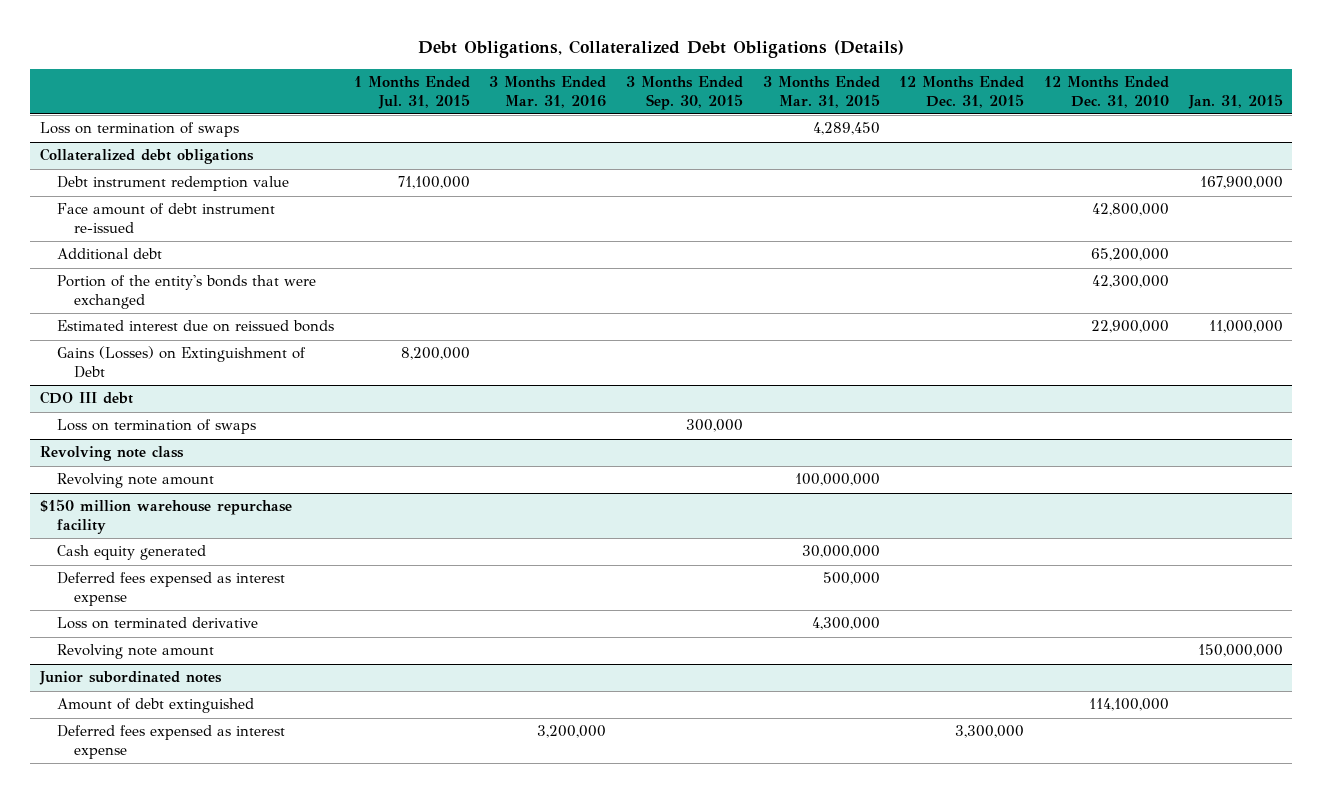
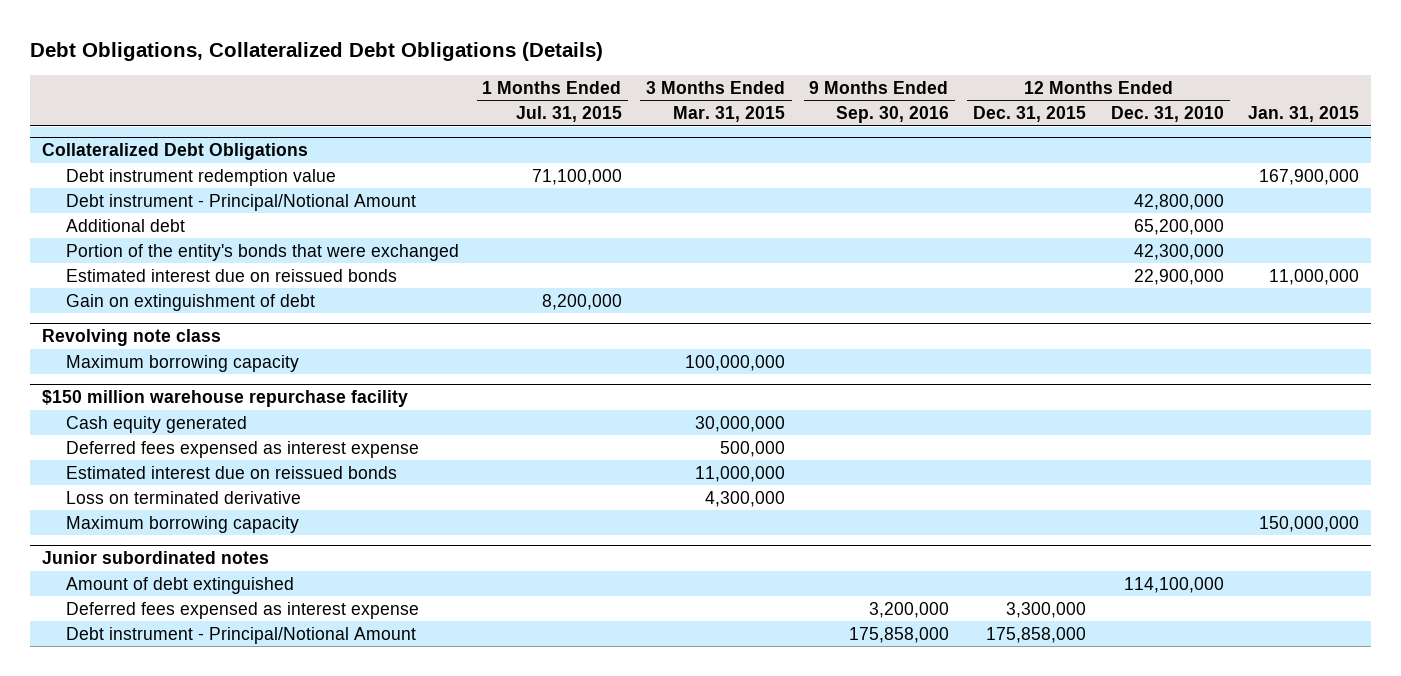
- | 1 Months Ended Jul. 31, 2015 | 3 Months Ended Mar. 31, 2016 | 3 Months Ended Sep. 30, 2015 | 3 Months Ended Mar. 31, 2015 | 12 Months Ended Dec. 31, 2015 | 12 Months Ended Dec. 31, 2010 | Jan. 31, 2015
+ | 1 Months Ended Jul. 31, 2015 | 3 Months Ended Mar. 31, 2015 | 9 Months Ended Sep. 30, 2016 | 12 Months Ended Dec. 31, 2015 | 12 Months Ended Dec. 31, 2010 | Jan. 31, 2015
- Loss on termination of swaps | | | | 4,289,450 | | |
- Collateralized debt obligations
+ Collateralized Debt Obligations
- Face amount of debt instrument re-issued | | | | | | 42,800,000 |
+ Debt instrument - Principal/Notional Amount | | | | | 42,800,000 |
- Gains (Losses) on Extinguishment of Debt | 8,200,000 | | | | | |
- CDO III debt
- Loss on termination of swaps | | | 300,000 | | | |
+ Gain on extinguishment of debt | 8,200,000 | | | | |
@ Revolving note class
- Revolving note amount | | | | 100,000,000 | | |
+ Maximum borrowing capacity | | 100,000,000 | | | |
@ $150 million warehouse repurchase facility
+ Estimated interest due on reissued bonds | | 11,000,000 | | | |
- Revolving note amount | | | | | | | 150,000,000
+ Maximum borrowing capacity | | | | | | 150,000,000
@ Junior subordinated notes
+ Debt instrument - Principal/Notional Amount | | | 175,858,000 | 175,858,000 | |

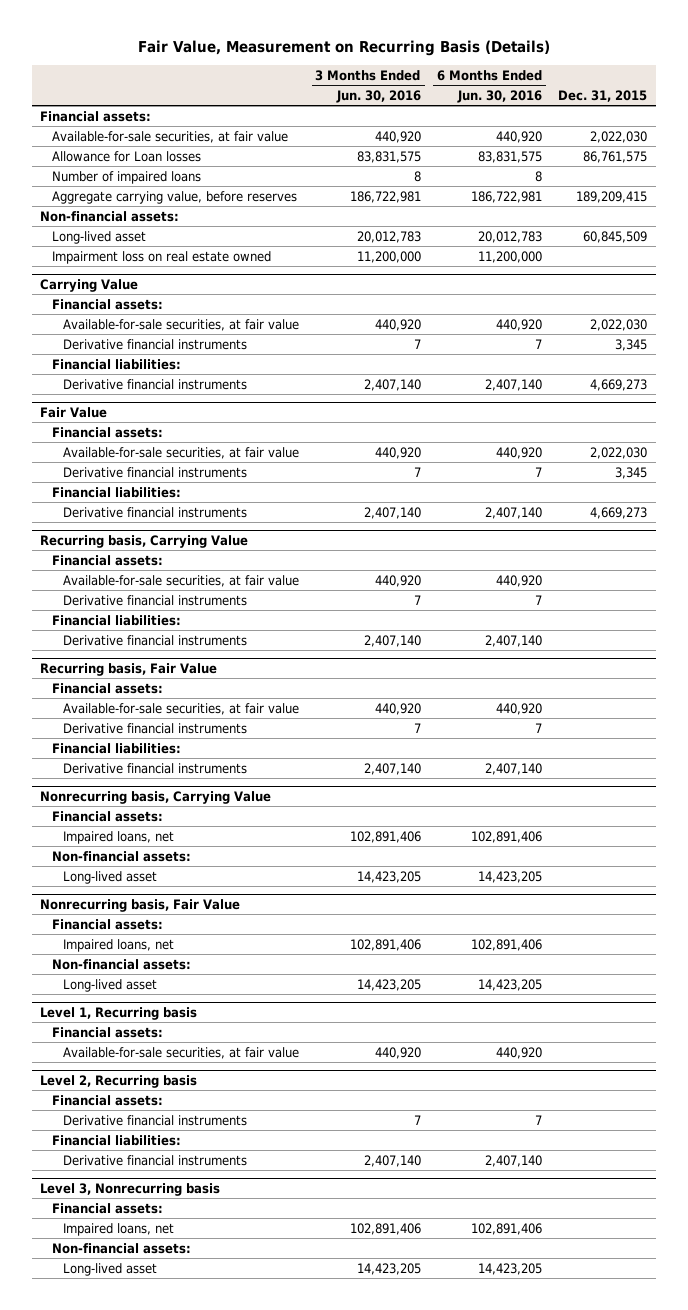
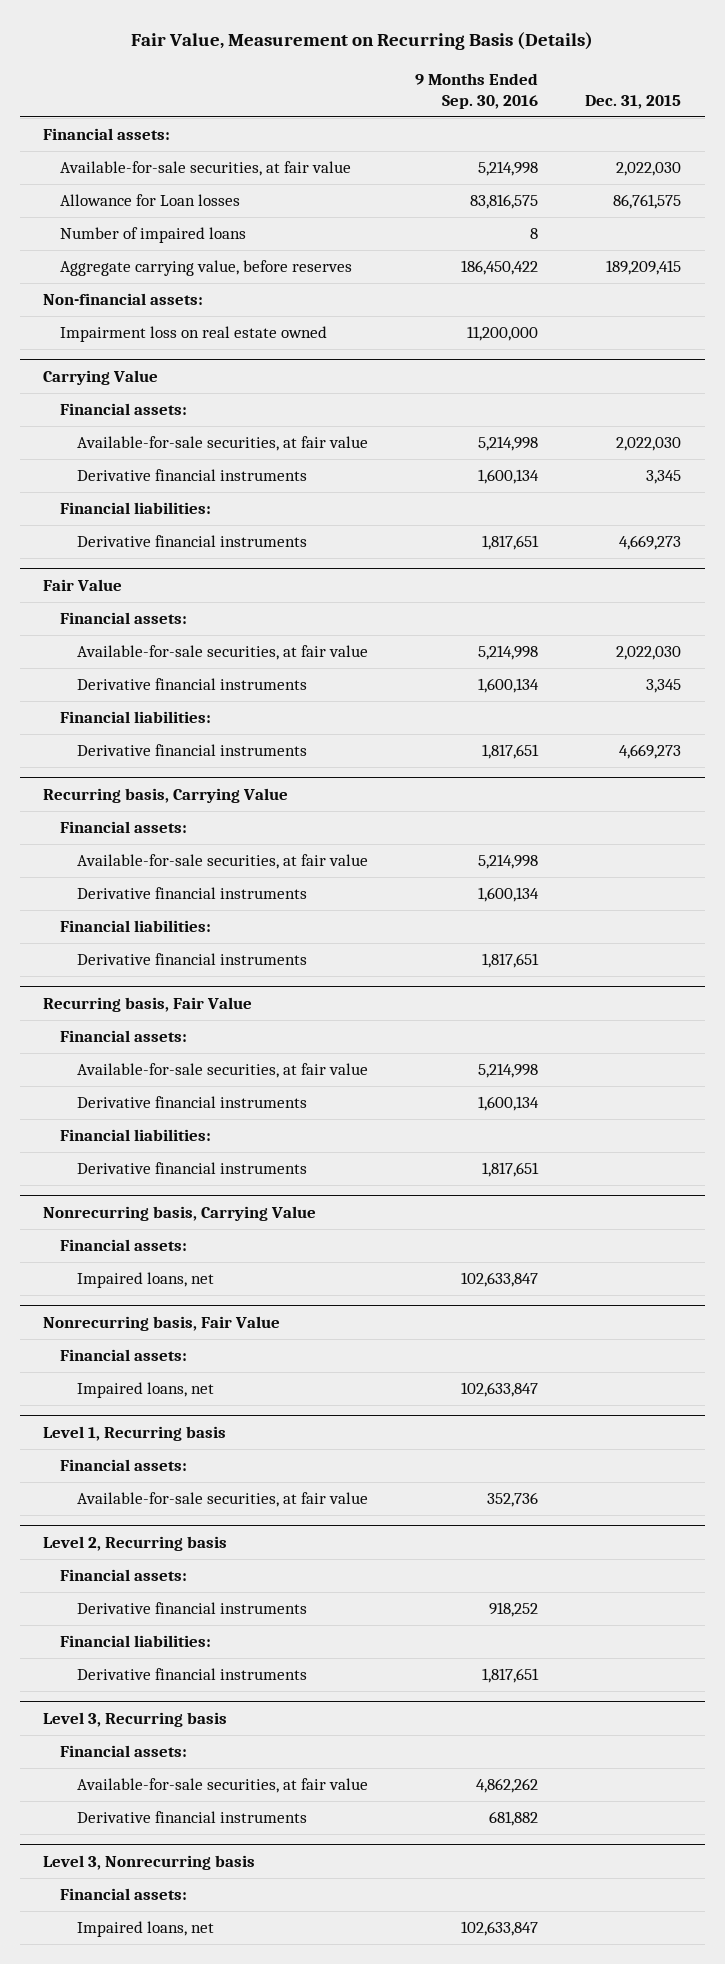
- | 3 Months Ended Jun. 30, 2016 | 6 Months Ended Jun. 30, 2016 | Dec. 31, 2015
+ | 9 Months Ended Sep. 30, 2016 | Dec. 31, 2015
- Long-lived asset | 20,012,783 | 20,012,783 | 60,845,509
@ Nonrecurring basis, Carrying Value
- Non-financial assets:
- Long-lived asset | 14,423,205 | 14,423,205 |
@ Nonrecurring basis, Fair Value
- Non-financial assets:
- Long-lived asset | 14,423,205 | 14,423,205 |
+ Level 3, Recurring basis
+ Financial assets:
+ Available-for-sale securities, at fair value | 4,862,262 |
+ Derivative financial instruments | 681,882 |
@ Level 3, Nonrecurring basis
- Non-financial assets:
- Long-lived asset | 14,423,205 | 14,423,205 |

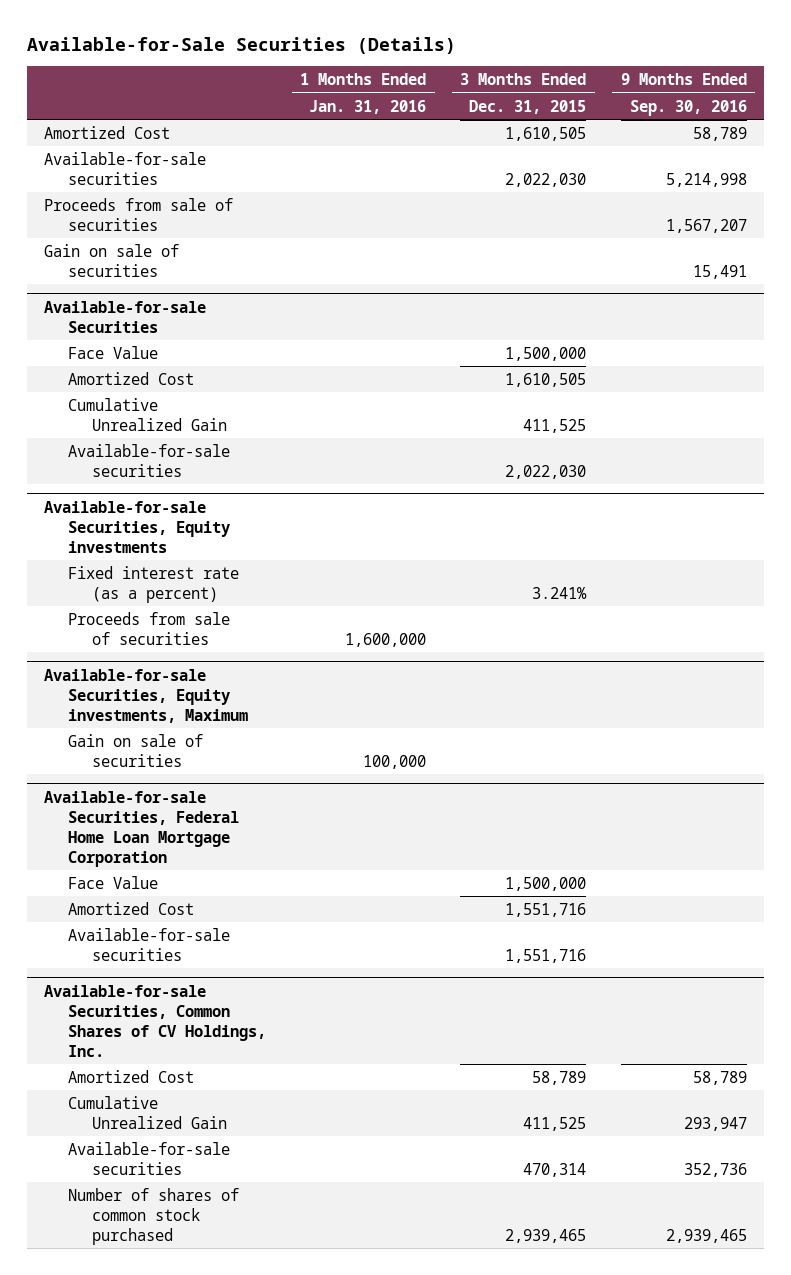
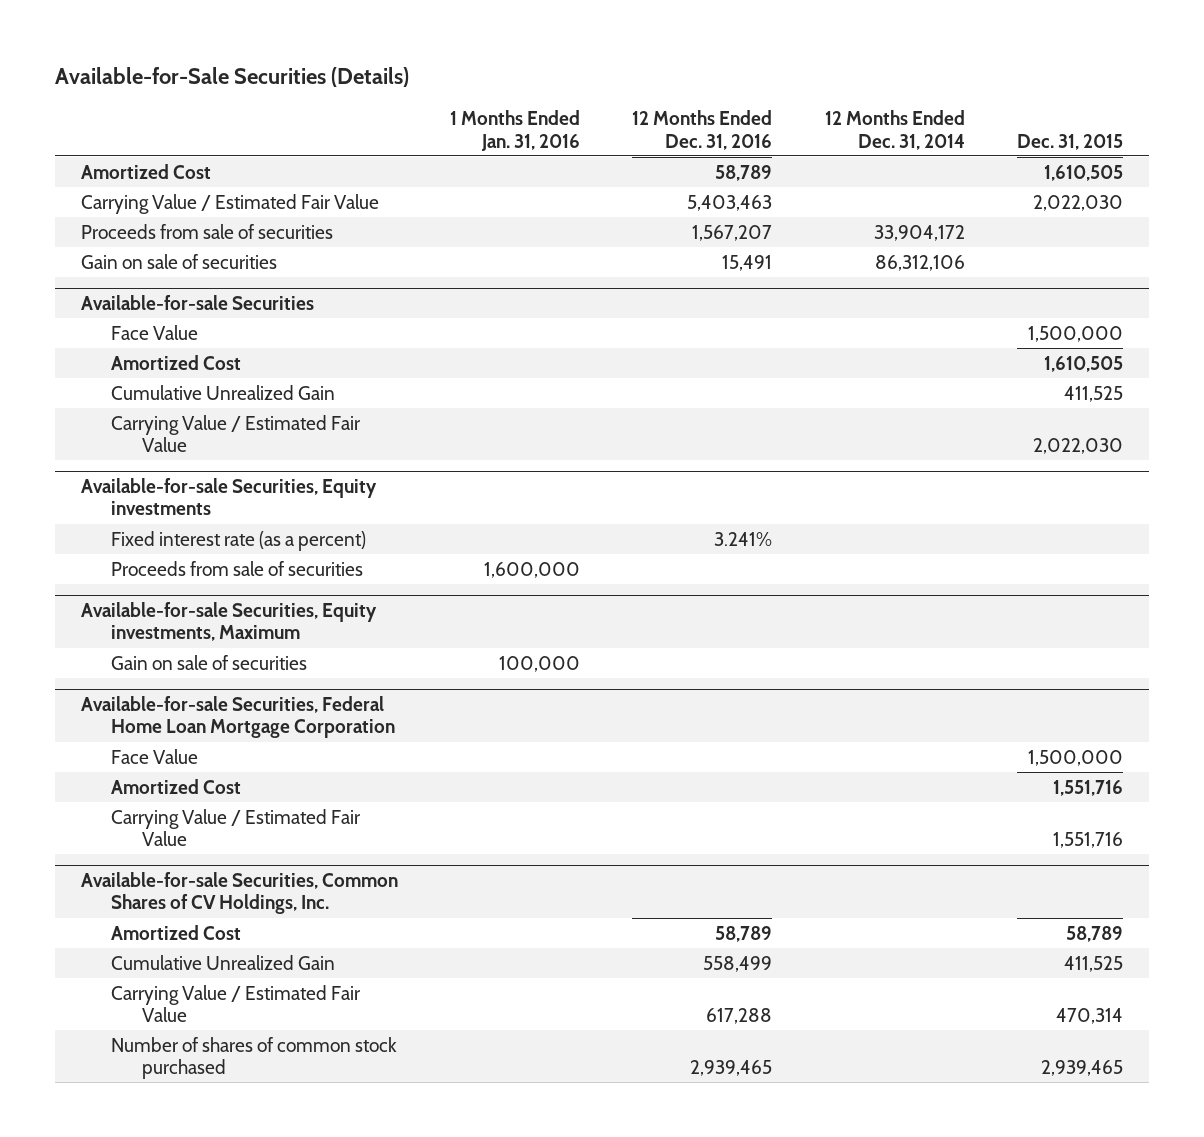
- | 1 Months Ended Jan. 31, 2016 | 3 Months Ended Dec. 31, 2015 | 9 Months Ended Sep. 30, 2016
+ | 1 Months Ended Jan. 31, 2016 | 12 Months Ended Dec. 31, 2016 | 12 Months Ended Dec. 31, 2014 | Dec. 31, 2015
- Available-for-sale securities | | 2,022,030 | 5,214,998
+ Carrying Value / Estimated Fair Value | | 5,403,463 | | 2,022,030
@ Available-for-sale Securities
- Available-for-sale securities | | 2,022,030 |
+ Carrying Value / Estimated Fair Value | | | | 2,022,030
@ Available-for-sale Securities, Federal Home Loan Mortgage Corporation
- Available-for-sale securities | | 1,551,716 |
+ Carrying Value / Estimated Fair Value | | | | 1,551,716
@ Available-for-sale Securities, Common Shares of CV Holdings, Inc.
- Available-for-sale securities | | 470,314 | 352,736
+ Carrying Value / Estimated Fair Value | | 617,288 | | 470,314

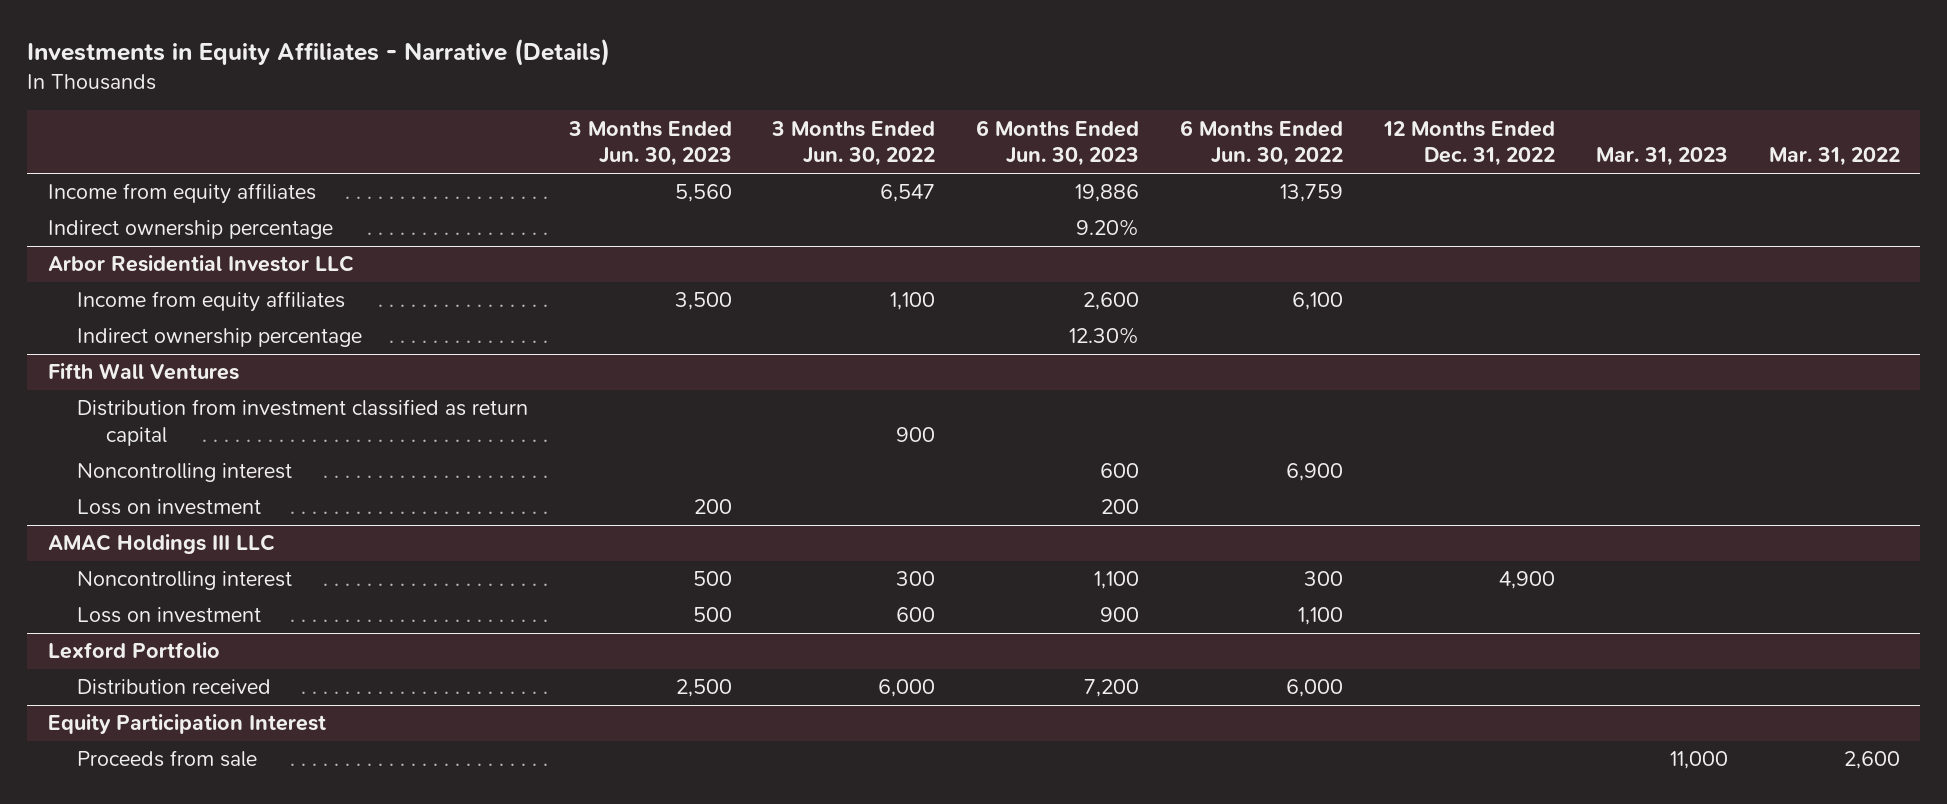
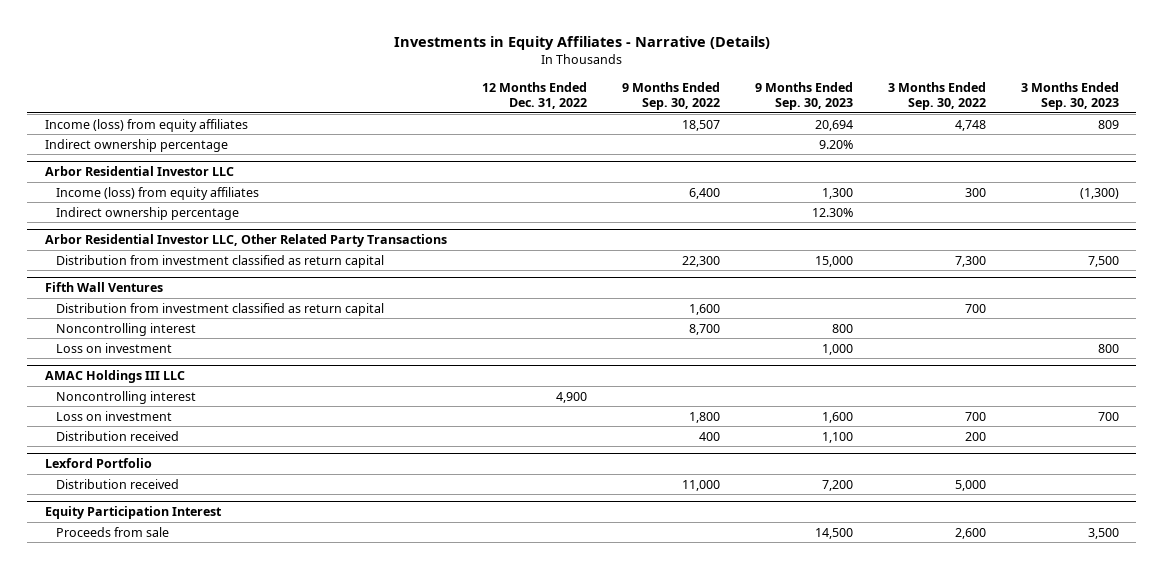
- | 3 Months Ended Jun. 30, 2023 | 3 Months Ended Jun. 30, 2022 | 6 Months Ended Jun. 30, 2023 | 6 Months Ended Jun. 30, 2022 | 12 Months Ended Dec. 31, 2022 | Mar. 31, 2023 | Mar. 31, 2022
+ | 12 Months Ended Dec. 31, 2022 | 9 Months Ended Sep. 30, 2022 | 9 Months Ended Sep. 30, 2023 | 3 Months Ended Sep. 30, 2022 | 3 Months Ended Sep. 30, 2023
- Income from equity affiliates | 5,560 | 6,547 | 19,886 | 13,759 | | |
+ Income (loss) from equity affiliates | | 18,507 | 20,694 | 4,748 | 809
@ Arbor Residential Investor LLC
- Income from equity affiliates | 3,500 | 1,100 | 2,600 | 6,100 | | |
+ Income (loss) from equity affiliates | | 6,400 | 1,300 | 300 | (1,300)
+ Arbor Residential Investor LLC, Other Related Party Transactions
+ Distribution from investment classified as return capital | | 22,300 | 15,000 | 7,300 | 7,500
@ AMAC Holdings III LLC
+ Distribution received | | 400 | 1,100 | 200 |

